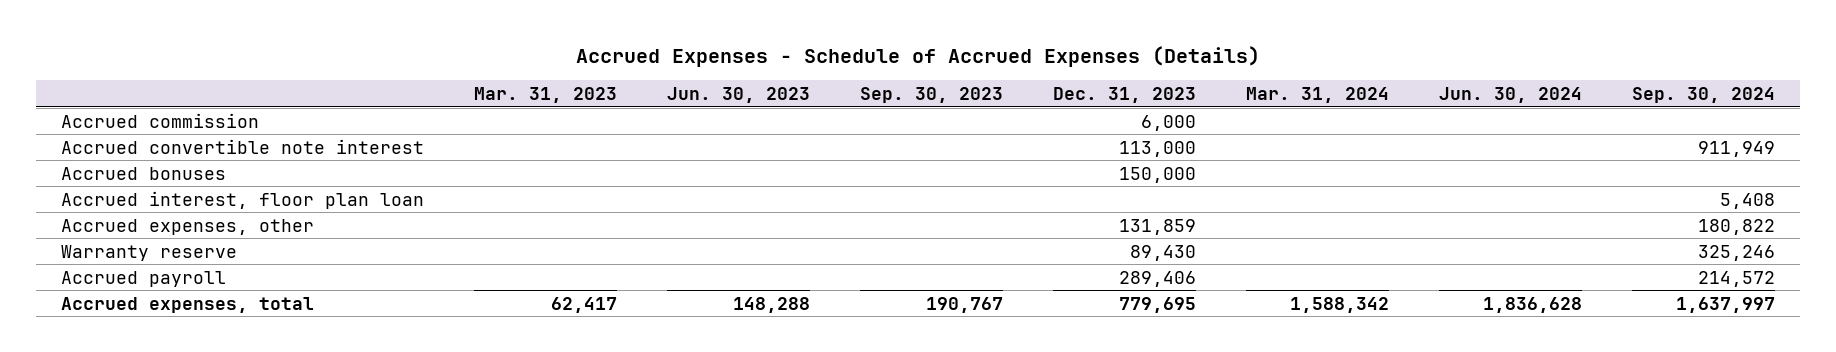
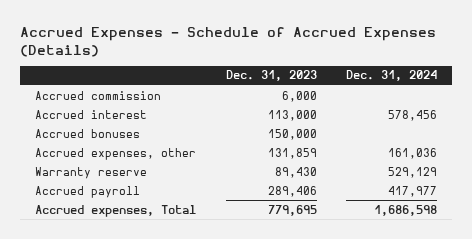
- | Mar. 31, 2023 | Jun. 30, 2023 | Sep. 30, 2023 | Dec. 31, 2023 | Mar. 31, 2024 | Jun. 30, 2024 | Sep. 30, 2024
+ | Dec. 31, 2023 | Dec. 31, 2024
- Accrued convertible note interest | | | | 113,000 | | | 911,949
+ Accrued interest | 113,000 | 578,456
- Accrued interest, floor plan loan | | | | | | | 5,408
- Accrued expenses, total | 62,417 | 148,288 | 190,767 | 779,695 | 1,588,342 | 1,836,628 | 1,637,997
+ Accrued expenses, Total | 779,695 | 1,686,598

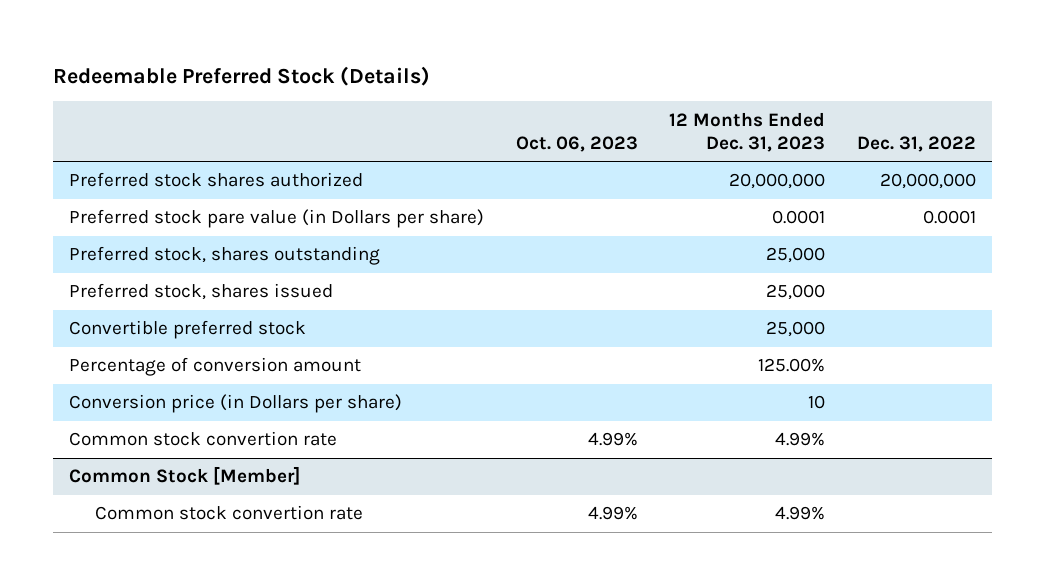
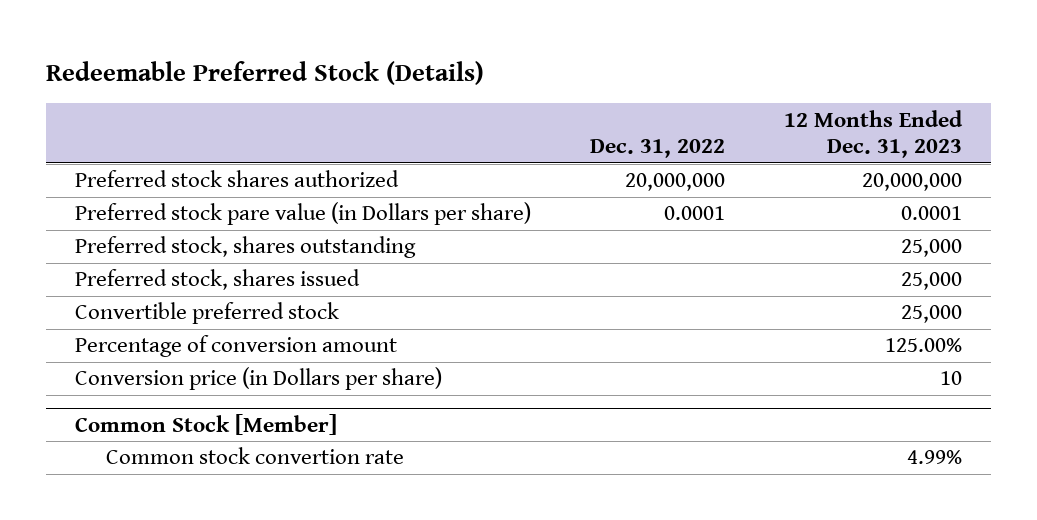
- | Oct. 06, 2023 | 12 Months Ended Dec. 31, 2023 | Dec. 31, 2022
+ | Dec. 31, 2022 | 12 Months Ended Dec. 31, 2023
- Common stock convertion rate | 4.99% | 4.99% |

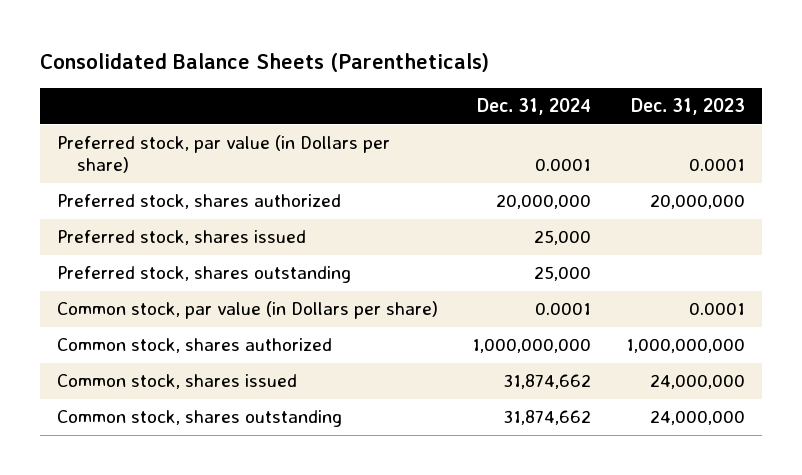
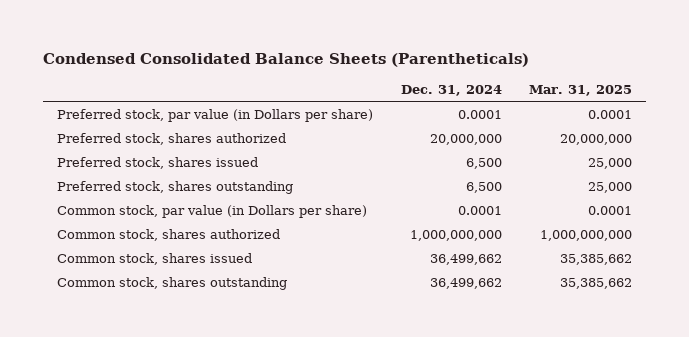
- Consolidated Balance Sheets (Parentheticals)
+ Condensed Consolidated Balance Sheets (Parentheticals)
- | Dec. 31, 2024 | Dec. 31, 2023
+ | Dec. 31, 2024 | Mar. 31, 2025
- Preferred stock, shares issued | 25,000 |
- Preferred stock, shares outstanding | 25,000 |
+ Preferred stock, shares issued | 6,500 | 25,000
+ Preferred stock, shares outstanding | 6,500 | 25,000
- Common stock, shares issued | 31,874,662 | 24,000,000
- Common stock, shares outstanding | 31,874,662 | 24,000,000
+ Common stock, shares issued | 36,499,662 | 35,385,662
+ Common stock, shares outstanding | 36,499,662 | 35,385,662

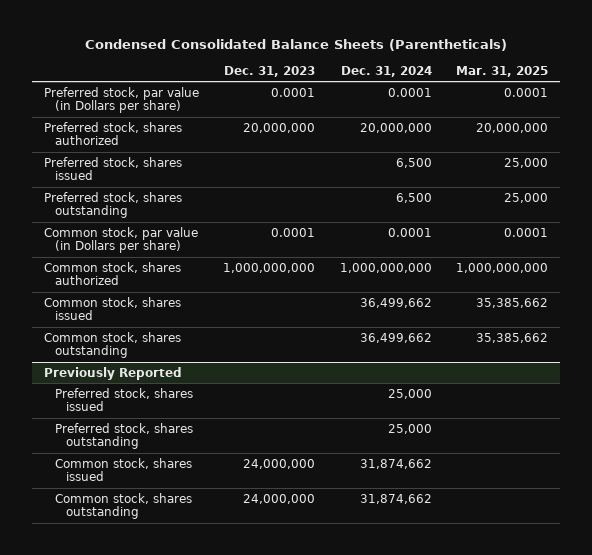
- | Dec. 31, 2024 | Mar. 31, 2025
+ | Dec. 31, 2023 | Dec. 31, 2024 | Mar. 31, 2025
+ Previously Reported
+ Preferred stock, shares issued | | 25,000 |
+ Preferred stock, shares outstanding | | 25,000 |
+ Common stock, shares issued | 24,000,000 | 31,874,662 |
+ Common stock, shares outstanding | 24,000,000 | 31,874,662 |

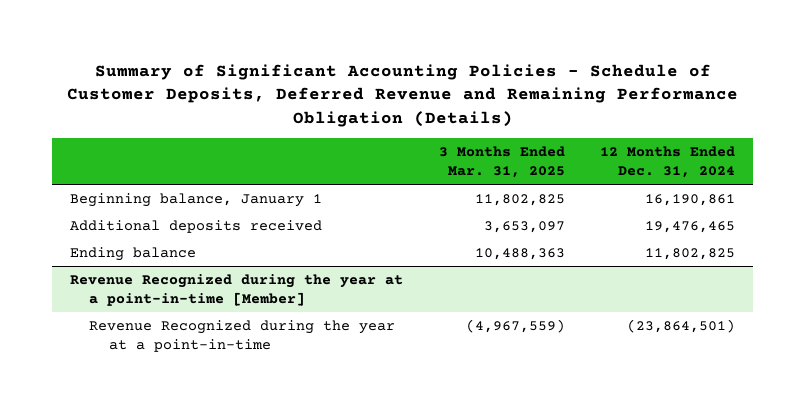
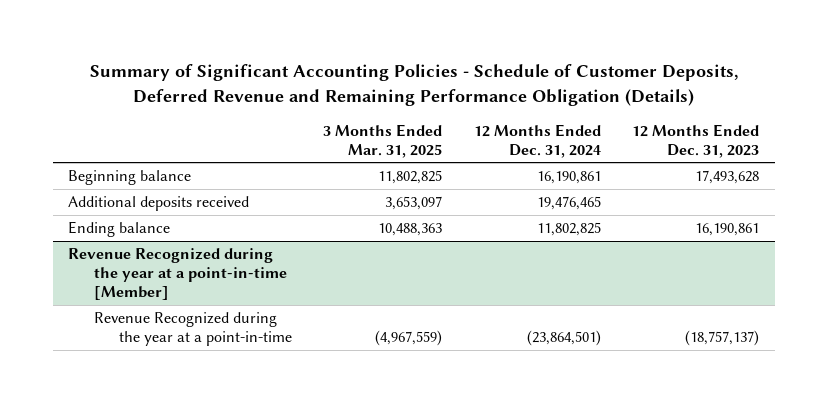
- | 3 Months Ended Mar. 31, 2025 | 12 Months Ended Dec. 31, 2024
+ | 3 Months Ended Mar. 31, 2025 | 12 Months Ended Dec. 31, 2024 | 12 Months Ended Dec. 31, 2023
- Beginning balance, January 1 | 11,802,825 | 16,190,861
+ Beginning balance | 11,802,825 | 16,190,861 | 17,493,628

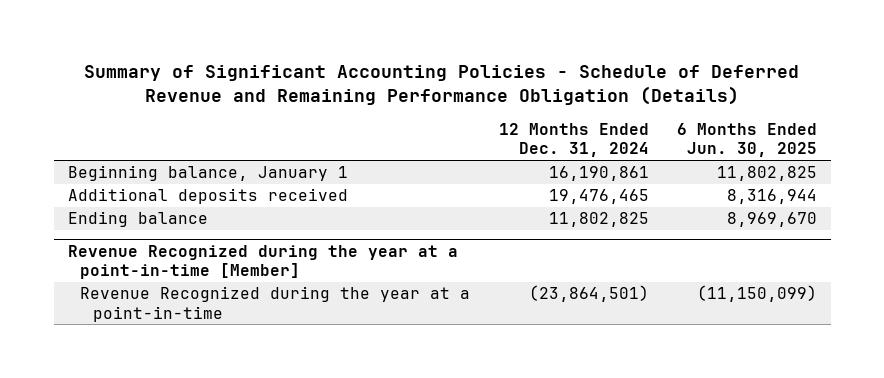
- Summary of Significant Accounting Policies - Schedule of Customer Deposits, Deferred Revenue and Remaining Performance Obligation (Details)
+ Summary of Significant Accounting Policies - Schedule of Deferred Revenue and Remaining Performance Obligation (Details)
- | 3 Months Ended Mar. 31, 2025 | 12 Months Ended Dec. 31, 2024 | 12 Months Ended Dec. 31, 2023
+ | 12 Months Ended Dec. 31, 2024 | 6 Months Ended Jun. 30, 2025
- Beginning balance | 11,802,825 | 16,190,861 | 17,493,628
+ Beginning balance, January 1 | 16,190,861 | 11,802,825

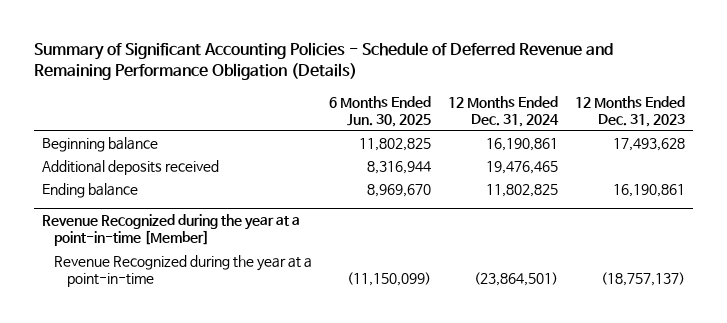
- | 12 Months Ended Dec. 31, 2024 | 6 Months Ended Jun. 30, 2025
+ | 6 Months Ended Jun. 30, 2025 | 12 Months Ended Dec. 31, 2024 | 12 Months Ended Dec. 31, 2023
- Beginning balance, January 1 | 16,190,861 | 11,802,825
+ Beginning balance | 11,802,825 | 16,190,861 | 17,493,628

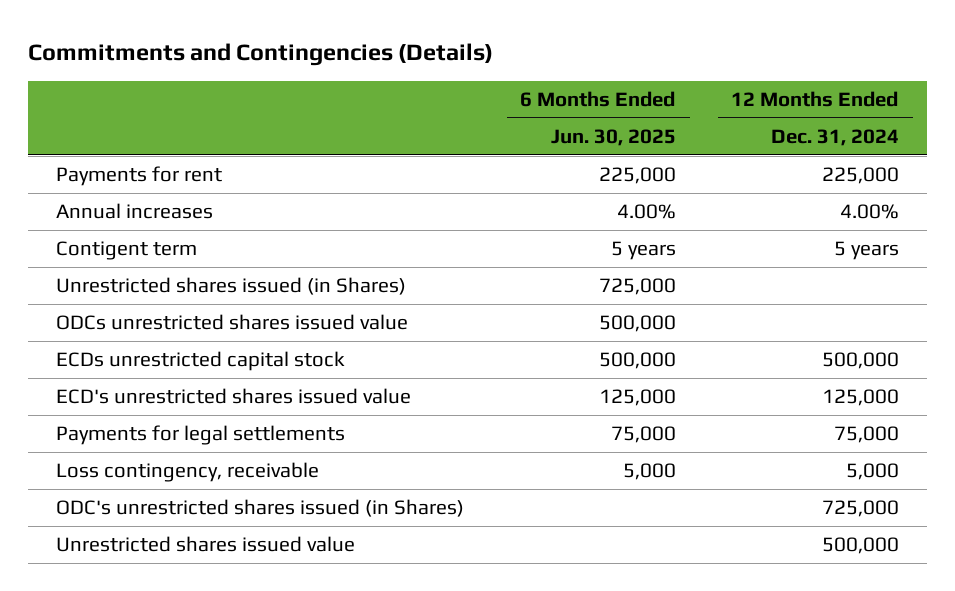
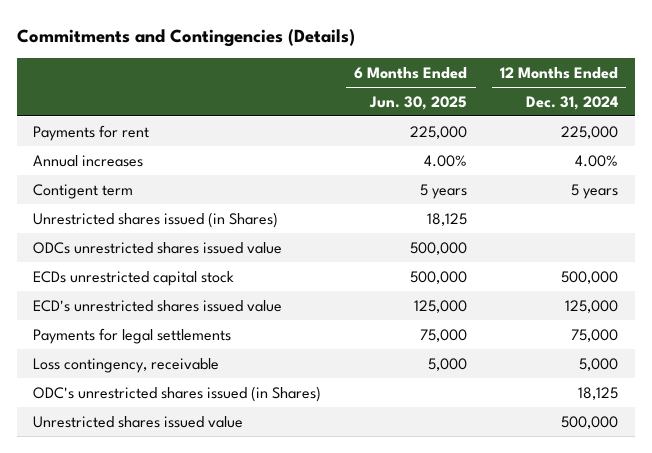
- Unrestricted shares issued (in Shares) | 725,000 |
+ Unrestricted shares issued (in Shares) | 18,125 |
- ODC's unrestricted shares issued (in Shares) | | 725,000
+ ODC's unrestricted shares issued (in Shares) | | 18,125

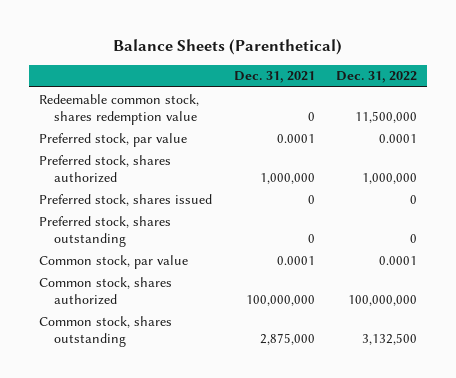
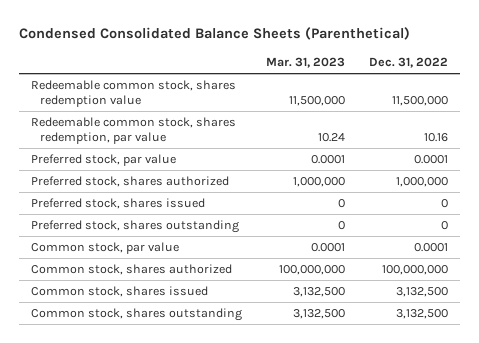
- Balance Sheets (Parenthetical)
+ Condensed Consolidated Balance Sheets (Parenthetical)
- | Dec. 31, 2021 | Dec. 31, 2022
+ | Mar. 31, 2023 | Dec. 31, 2022
+ Redeemable common stock, shares redemption, par value | 10.24 | 10.16
+ Common stock, shares issued | 3,132,500 | 3,132,500

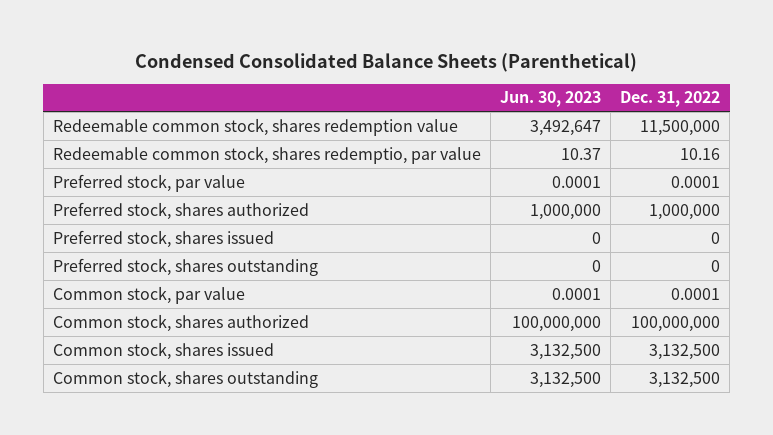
- | Mar. 31, 2023 | Dec. 31, 2022
+ | Jun. 30, 2023 | Dec. 31, 2022
- Redeemable common stock, shares redemption, par value | 10.24 | 10.16
+ Redeemable common stock, shares redemptio, par value | 10.37 | 10.16

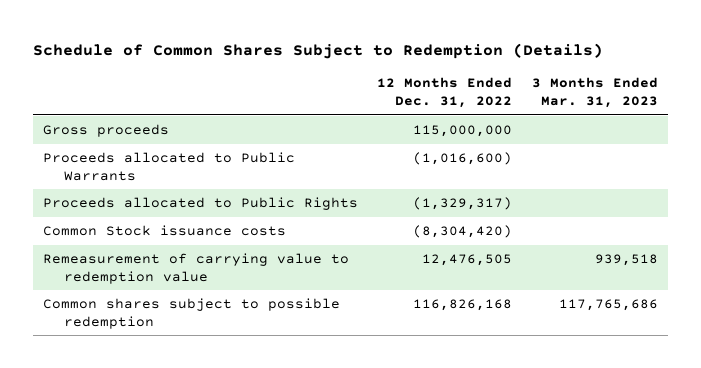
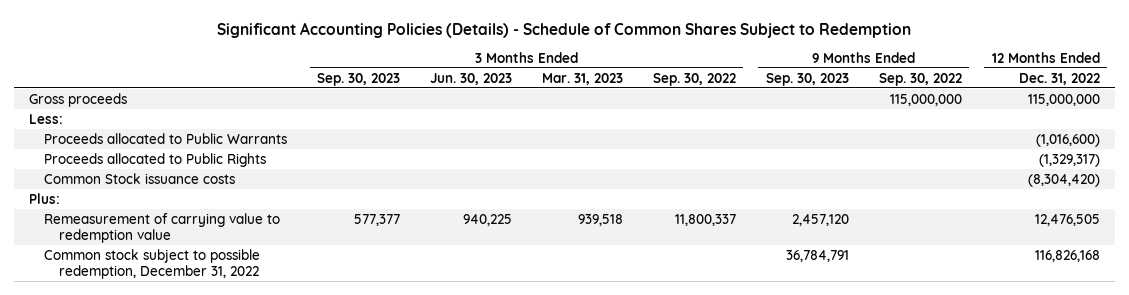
- Schedule of Common Shares Subject to Redemption (Details)
+ Significant Accounting Policies (Details) - Schedule of Common Shares Subject to Redemption
- | 12 Months Ended Dec. 31, 2022 | 3 Months Ended Mar. 31, 2023
+ | 3 Months Ended Sep. 30, 2023 | 3 Months Ended Jun. 30, 2023 | 3 Months Ended Mar. 31, 2023 | 3 Months Ended Sep. 30, 2022 | 9 Months Ended Sep. 30, 2023 | 9 Months Ended Sep. 30, 2022 | 12 Months Ended Dec. 31, 2022
+ Less:
+ Plus:
- Common shares subject to possible redemption | 116,826,168 | 117,765,686
+ Common stock subject to possible redemption, December 31, 2022 | | | | | 36,784,791 | | 116,826,168

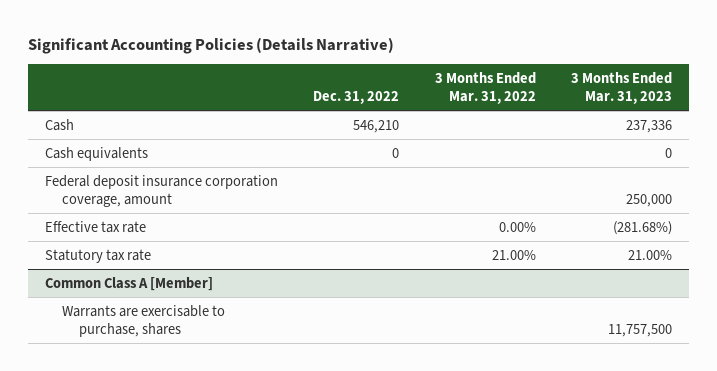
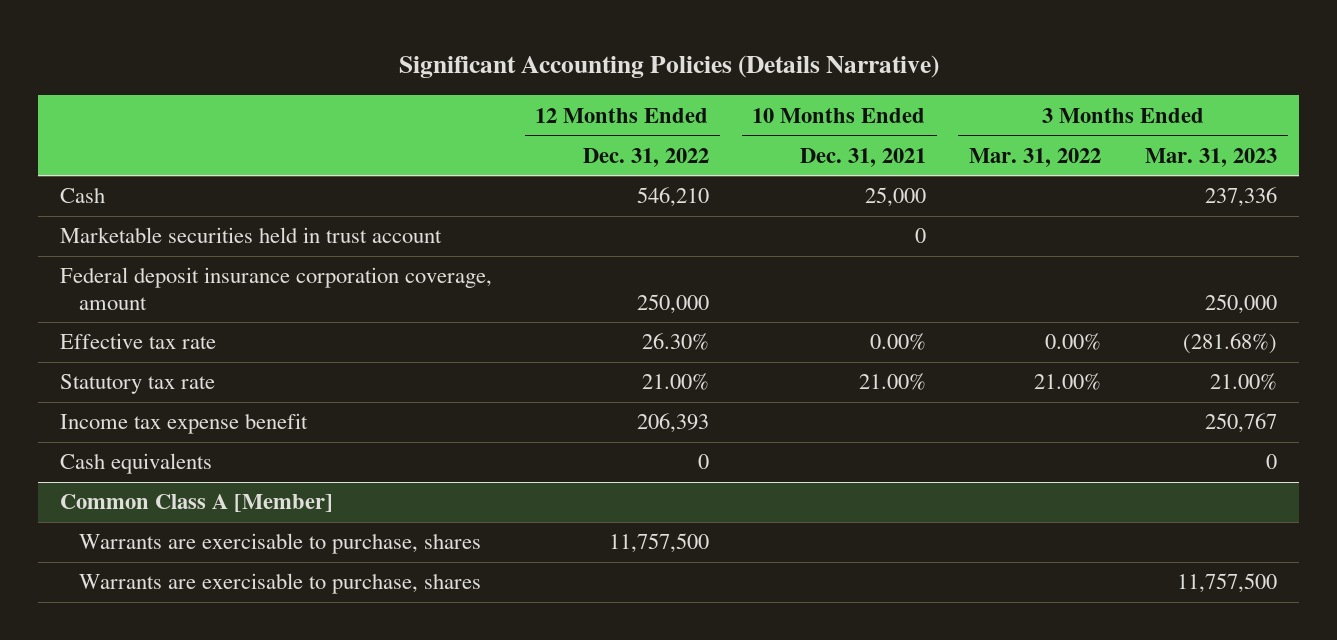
- | Dec. 31, 2022 | 3 Months Ended Mar. 31, 2022 | 3 Months Ended Mar. 31, 2023
+ | 12 Months Ended Dec. 31, 2022 | 10 Months Ended Dec. 31, 2021 | 3 Months Ended Mar. 31, 2022 | 3 Months Ended Mar. 31, 2023
+ Marketable securities held in trust account | | 0 | |
+ Income tax expense benefit | 206,393 | | | 250,767
moved down: Cash equivalents | 0 | | | 0
@ Common Class A [Member]
+ Warrants are exercisable to purchase, shares | 11,757,500 | | |

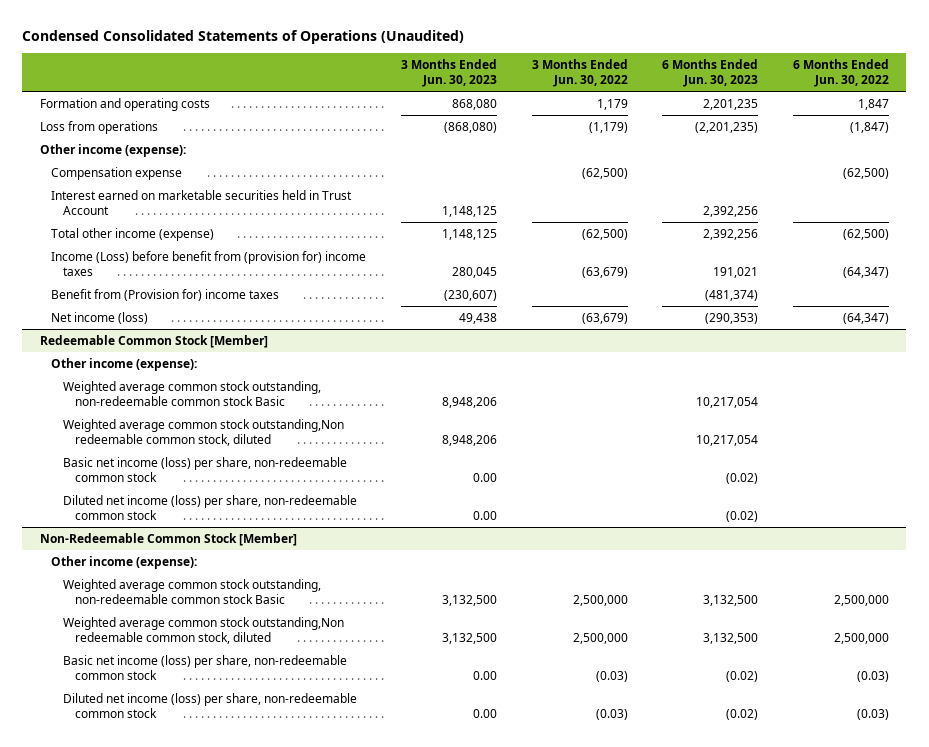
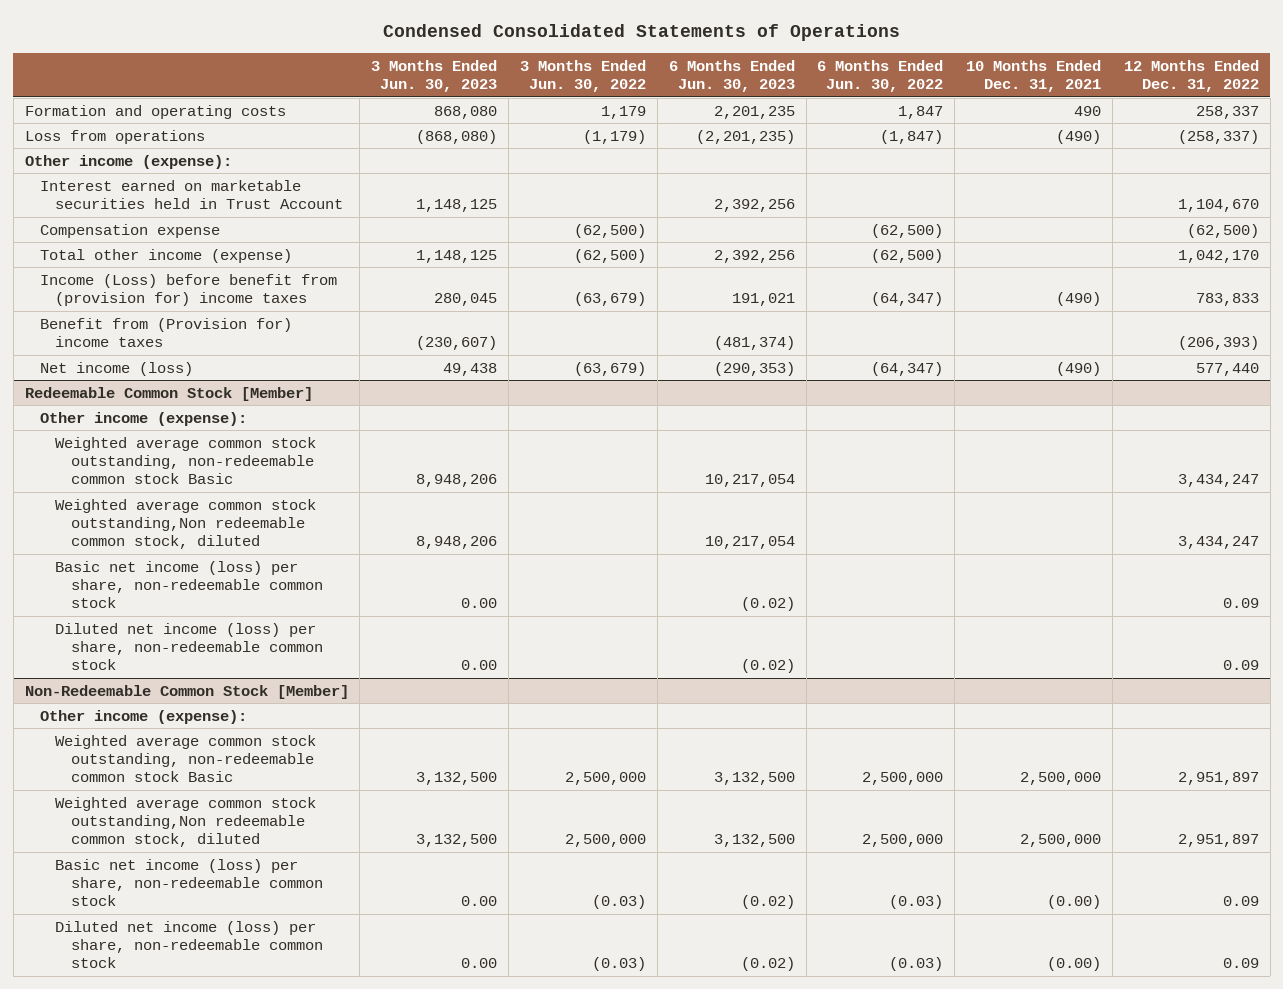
- Condensed Consolidated Statements of Operations (Unaudited)
+ Condensed Consolidated Statements of Operations
- | 3 Months Ended Jun. 30, 2023 | 3 Months Ended Jun. 30, 2022 | 6 Months Ended Jun. 30, 2023 | 6 Months Ended Jun. 30, 2022
+ | 3 Months Ended Jun. 30, 2023 | 3 Months Ended Jun. 30, 2022 | 6 Months Ended Jun. 30, 2023 | 6 Months Ended Jun. 30, 2022 | 10 Months Ended Dec. 31, 2021 | 12 Months Ended Dec. 31, 2022
moved down: Compensation expense | | (62,500) | | (62,500) | | (62,500)

